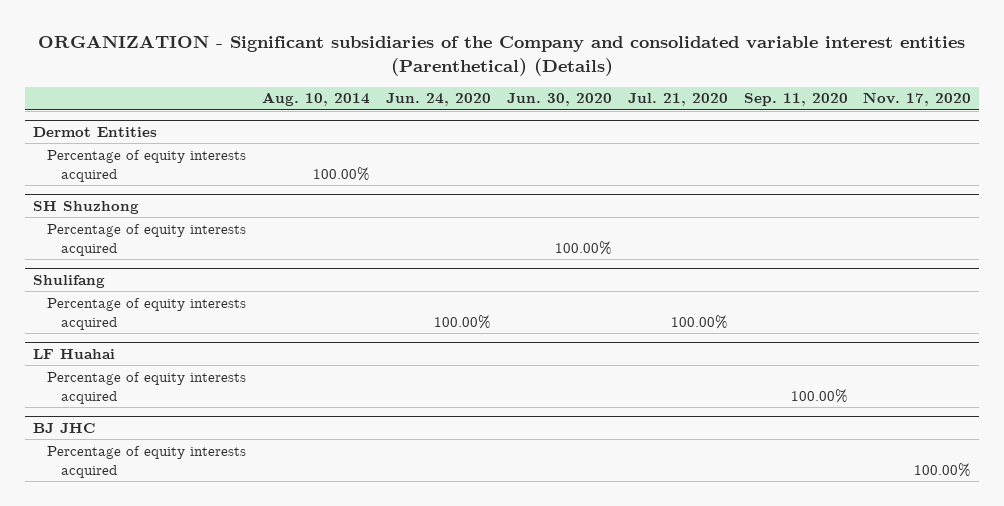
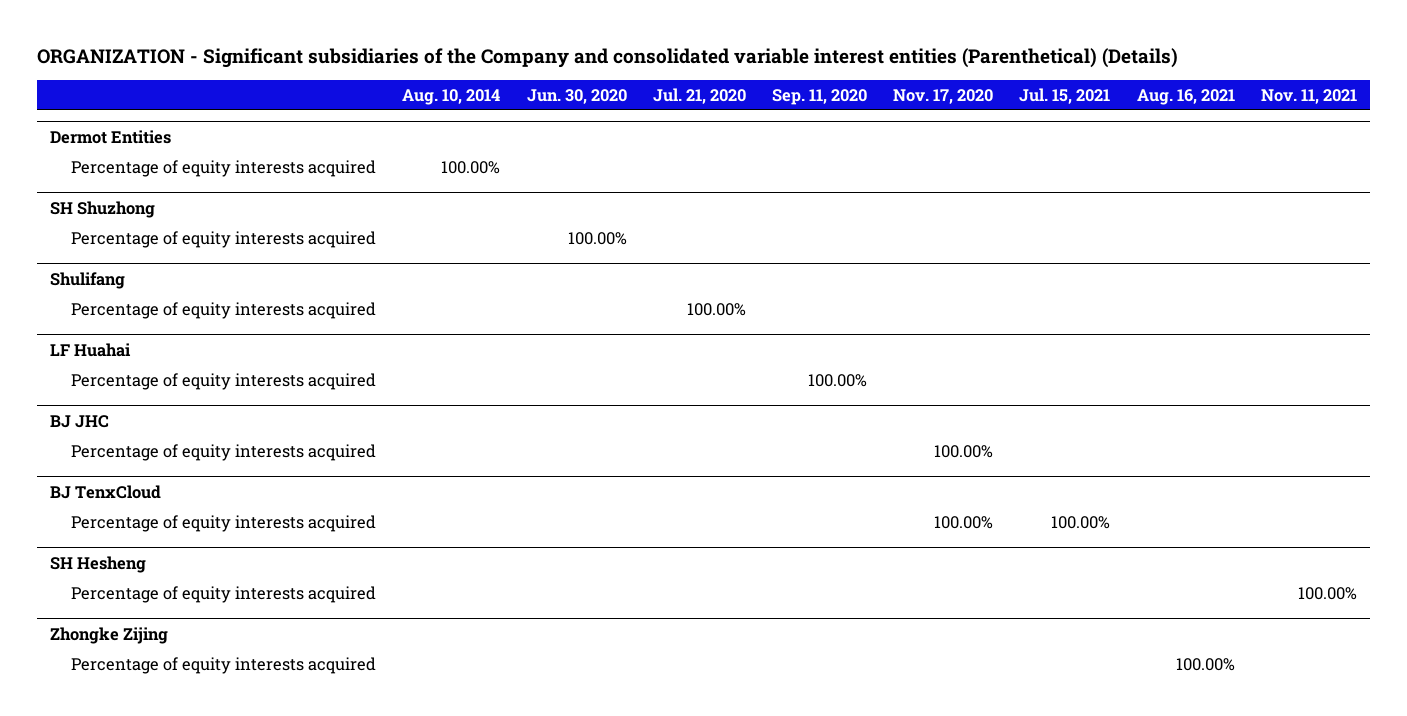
- | Aug. 10, 2014 | Jun. 24, 2020 | Jun. 30, 2020 | Jul. 21, 2020 | Sep. 11, 2020 | Nov. 17, 2020
+ | Aug. 10, 2014 | Jun. 30, 2020 | Jul. 21, 2020 | Sep. 11, 2020 | Nov. 17, 2020 | Jul. 15, 2021 | Aug. 16, 2021 | Nov. 11, 2021
+ BJ TenxCloud
+ Percentage of equity interests acquired | | | | | 100.00% | 100.00% | |
+ SH Hesheng
+ Percentage of equity interests acquired | | | | | | | | 100.00%
+ Zhongke Zijing
+ Percentage of equity interests acquired | | | | | | | 100.00% |

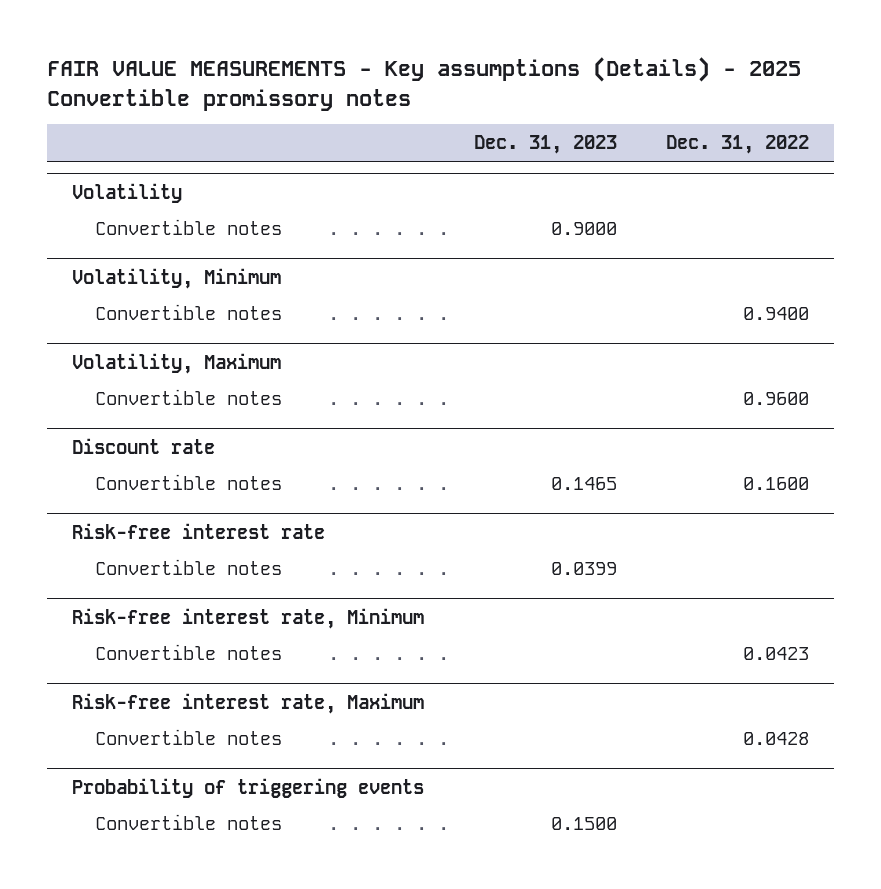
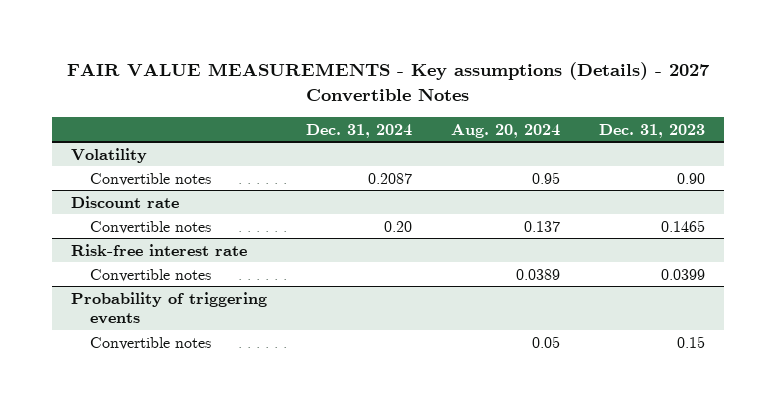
- FAIR VALUE MEASUREMENTS - Key assumptions (Details) - 2025 Convertible promissory notes
+ FAIR VALUE MEASUREMENTS - Key assumptions (Details) - 2027 Convertible Notes
- | Dec. 31, 2023 | Dec. 31, 2022
+ | Dec. 31, 2024 | Aug. 20, 2024 | Dec. 31, 2023
@ Volatility
- Convertible notes | 0.9000 |
- Volatility, Minimum
- Convertible notes | | 0.9400
- Volatility, Maximum
- Convertible notes | | 0.9600
@ Volatility
+ Convertible notes | 0.2087 | 0.95 | 0.90
- Risk-free interest rate, Minimum
- Convertible notes | | 0.0423
- Risk-free interest rate, Maximum
- Convertible notes | | 0.0428
@ Probability of triggering events
- Convertible notes | 0.1500 |
+ Convertible notes | | 0.05 | 0.15

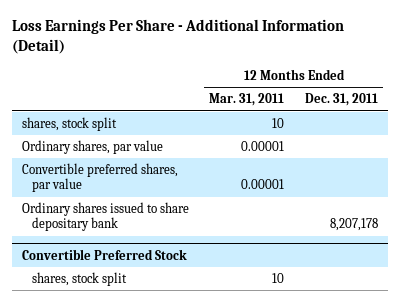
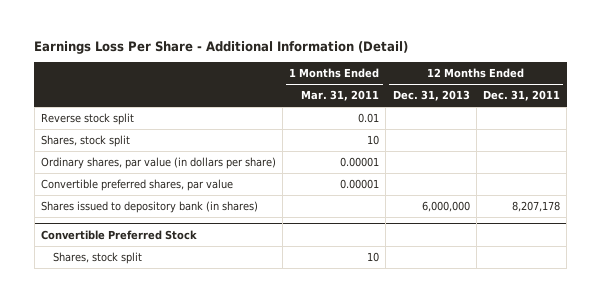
- Loss Earnings Per Share - Additional Information (Detail)
+ Earnings Loss Per Share - Additional Information (Detail)
- | 12 Months Ended Mar. 31, 2011 | 12 Months Ended Dec. 31, 2011
+ | 1 Months Ended Mar. 31, 2011 | 12 Months Ended Dec. 31, 2013 | 12 Months Ended Dec. 31, 2011
- shares, stock split | 10 |
- Ordinary shares, par value | 0.00001 |
+ Reverse stock split | 0.01 | |
+ Shares, stock split | 10 | |
+ Ordinary shares, par value (in dollars per share) | 0.00001 | |
- Ordinary shares issued to share depositary bank | | 8,207,178
+ Shares issued to depository bank (in shares) | | 6,000,000 | 8,207,178
@ Convertible Preferred Stock
- shares, stock split | 10 |
+ Shares, stock split | 10 | |

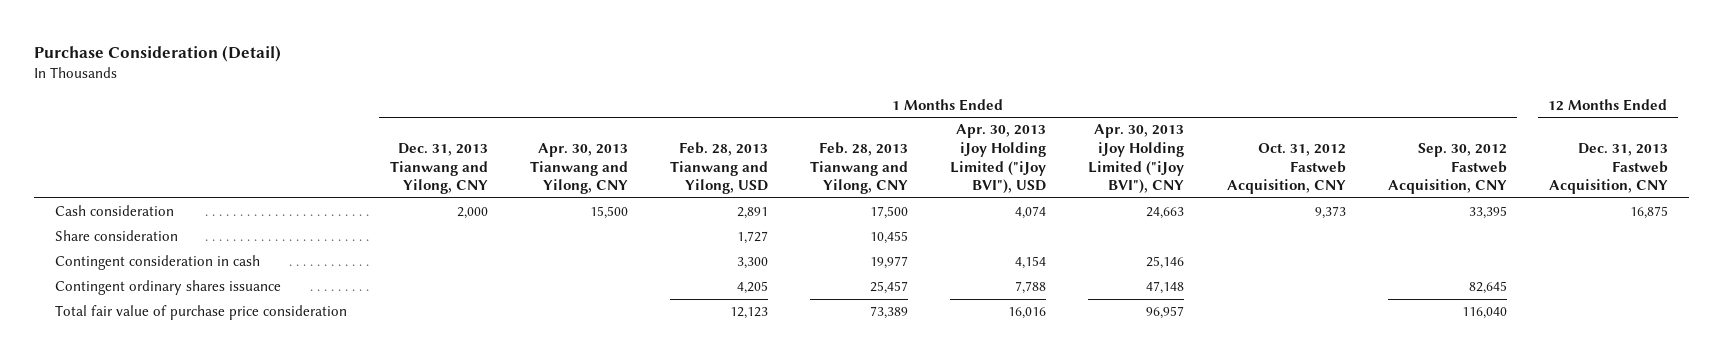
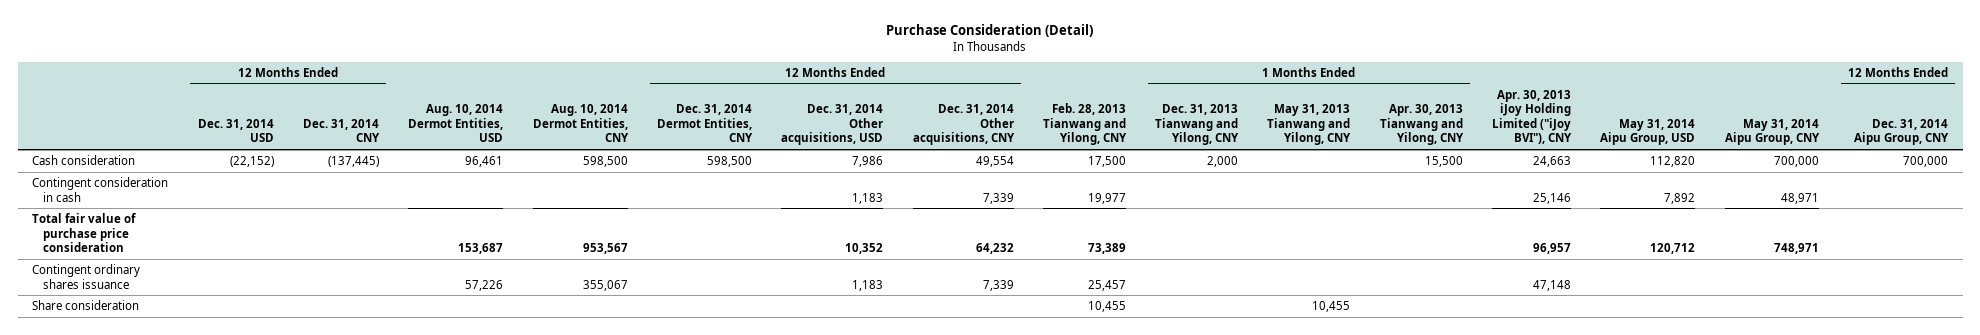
- | 1 Months Ended Dec. 31, 2013 Tianwang and Yilong, CNY | 1 Months Ended Apr. 30, 2013 Tianwang and Yilong, CNY | 1 Months Ended Feb. 28, 2013 Tianwang and Yilong, USD | 1 Months Ended Feb. 28, 2013 Tianwang and Yilong, CNY | 1 Months Ended Apr. 30, 2013 iJoy Holding Limited ("iJoy BVI"), USD | 1 Months Ended Apr. 30, 2013 iJoy Holding Limited ("iJoy BVI"), CNY | 1 Months Ended Oct. 31, 2012 Fastweb Acquisition, CNY | 1 Months Ended Sep. 30, 2012 Fastweb Acquisition, CNY | 12 Months Ended Dec. 31, 2013 Fastweb Acquisition, CNY
+ | 12 Months Ended Dec. 31, 2014 USD | 12 Months Ended Dec. 31, 2014 CNY | Aug. 10, 2014 Dermot Entities, USD | Aug. 10, 2014 Dermot Entities, CNY | 12 Months Ended Dec. 31, 2014 Dermot Entities, CNY | 12 Months Ended Dec. 31, 2014 Other acquisitions, USD | 12 Months Ended Dec. 31, 2014 Other acquisitions, CNY | Feb. 28, 2013 Tianwang and Yilong, CNY | 1 Months Ended Dec. 31, 2013 Tianwang and Yilong, CNY | 1 Months Ended May 31, 2013 Tianwang and Yilong, CNY | 1 Months Ended Apr. 30, 2013 Tianwang and Yilong, CNY | Apr. 30, 2013 iJoy Holding Limited ("iJoy BVI"), CNY | May 31, 2014 Aipu Group, USD | May 31, 2014 Aipu Group, CNY | 12 Months Ended Dec. 31, 2014 Aipu Group, CNY
moved down: Contingent ordinary shares issuance | | | 57,226 | 355,067 | | 1,183 | 7,339 | 25,457 | | | | 47,148 | | |
moved down: Share consideration | | | | | | | | 10,455 | | 10,455 | | | | |

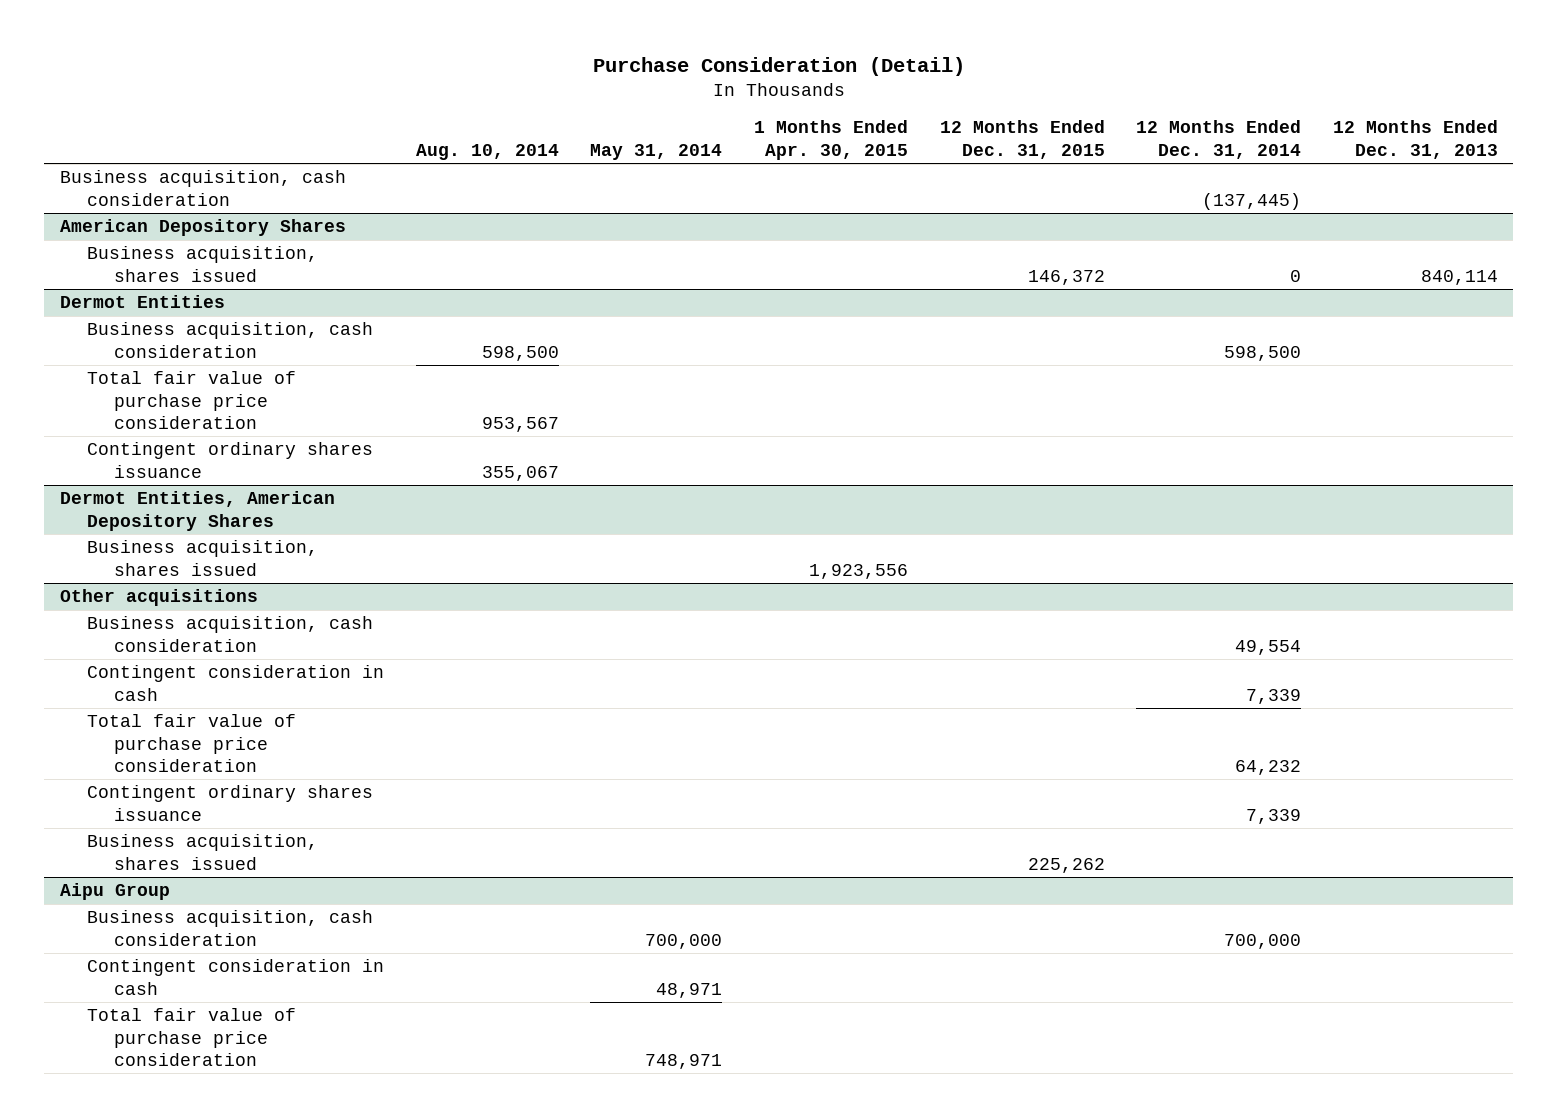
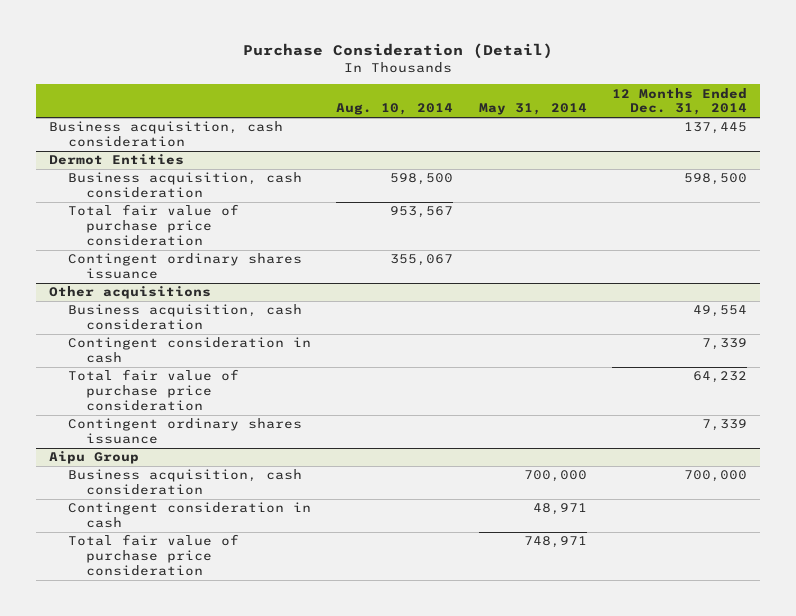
- | Aug. 10, 2014 | May 31, 2014 | 1 Months Ended Apr. 30, 2015 | 12 Months Ended Dec. 31, 2015 | 12 Months Ended Dec. 31, 2014 | 12 Months Ended Dec. 31, 2013
+ | Aug. 10, 2014 | May 31, 2014 | 12 Months Ended Dec. 31, 2014
- Business acquisition, cash consideration | | | | | (137,445) |
- American Depository Shares
- Business acquisition, shares issued | | | | 146,372 | 0 | 840,114
+ Business acquisition, cash consideration | | | 137,445
- Dermot Entities, American Depository Shares
- Business acquisition, shares issued | | | 1,923,556 | | |
@ Other acquisitions
- Business acquisition, shares issued | | | | 225,262 | |

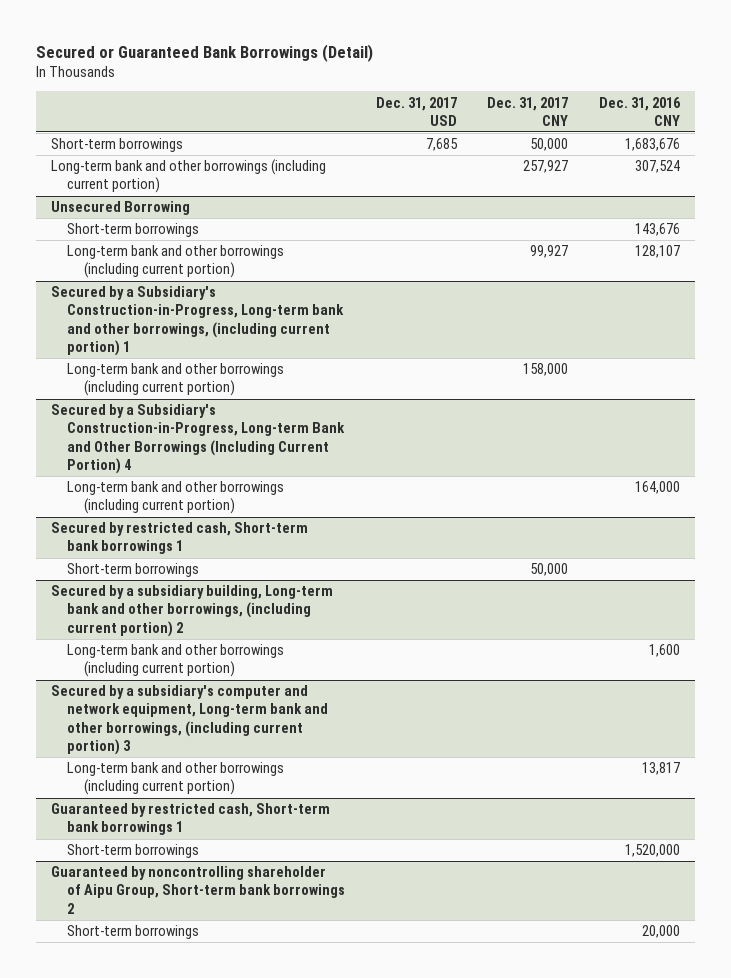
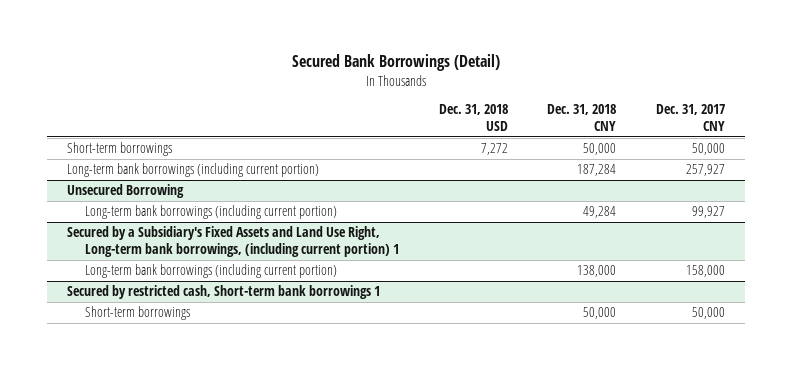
- Secured or Guaranteed Bank Borrowings (Detail)
+ Secured Bank Borrowings (Detail)
- | Dec. 31, 2017 USD | Dec. 31, 2017 CNY | Dec. 31, 2016 CNY
+ | Dec. 31, 2018 USD | Dec. 31, 2018 CNY | Dec. 31, 2017 CNY
- Long-term bank and other borrowings (including current portion) | | 257,927 | 307,524
+ Long-term bank borrowings (including current portion) | | 187,284 | 257,927
@ Unsecured Borrowing
- Short-term borrowings | | | 143,676
- Long-term bank and other borrowings (including current portion) | | 99,927 | 128,107
- Secured by a Subsidiary's Construction-in-Progress, Long-term bank and other borrowings, (including current portion) 1
- Long-term bank and other borrowings (including current portion) | | 158,000 |
- Secured by a Subsidiary's Construction-in-Progress, Long-term Bank and Other Borrowings (Including Current Portion) 4
- Long-term bank and other borrowings (including current portion) | | | 164,000
@ Unsecured Borrowing
+ Long-term bank borrowings (including current portion) | | 49,284 | 99,927
+ Secured by a Subsidiary's Fixed Assets and Land Use Right, Long-term bank borrowings, (including current portion) 1
+ Long-term bank borrowings (including current portion) | | 138,000 | 158,000
- Secured by a subsidiary building, Long-term bank and other borrowings, (including current portion) 2
- Long-term bank and other borrowings (including current portion) | | | 1,600
- Secured by a subsidiary's computer and network equipment, Long-term bank and other borrowings, (including current portion) 3
- Long-term bank and other borrowings (including current portion) | | | 13,817
- Guaranteed by restricted cash, Short-term bank borrowings 1
- Short-term borrowings | | | 1,520,000
- Guaranteed by noncontrolling shareholder of Aipu Group, Short-term bank borrowings 2
- Short-term borrowings | | | 20,000

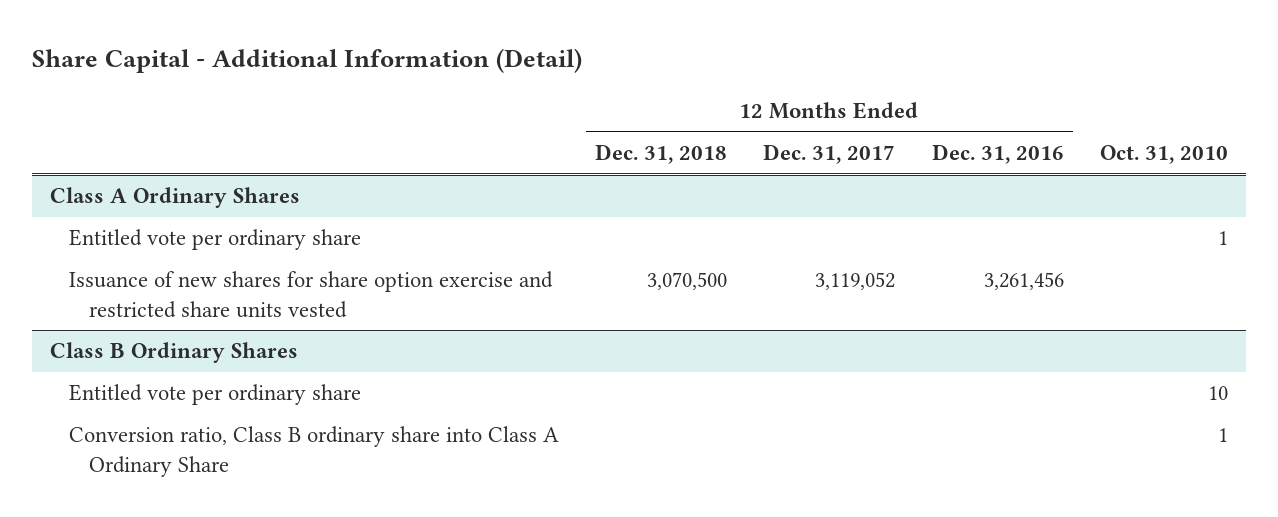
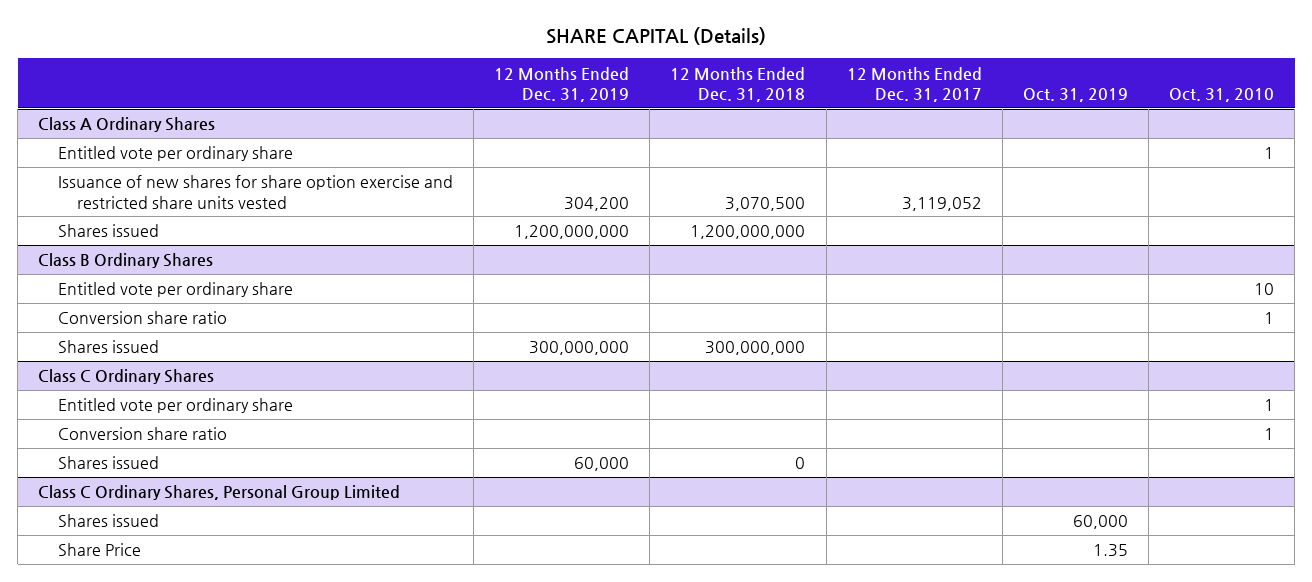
- Share Capital - Additional Information (Detail)
+ SHARE CAPITAL (Details)
- | 12 Months Ended Dec. 31, 2018 | 12 Months Ended Dec. 31, 2017 | 12 Months Ended Dec. 31, 2016 | Oct. 31, 2010
+ | 12 Months Ended Dec. 31, 2019 | 12 Months Ended Dec. 31, 2018 | 12 Months Ended Dec. 31, 2017 | Oct. 31, 2019 | Oct. 31, 2010
@ Class A Ordinary Shares
+ Shares issued | 1,200,000,000 | 1,200,000,000 | | |
@ Class B Ordinary Shares
- Conversion ratio, Class B ordinary share into Class A Ordinary Share | | | | 1
+ Conversion share ratio | | | | | 1
+ Shares issued | 300,000,000 | 300,000,000 | | |
+ Class C Ordinary Shares
+ Entitled vote per ordinary share | | | | | 1
+ Conversion share ratio | | | | | 1
+ Shares issued | 60,000 | 0 | | |
+ Class C Ordinary Shares, Personal Group Limited
+ Shares issued | | | | 60,000 |
+ Share Price | | | | 1.35 |

